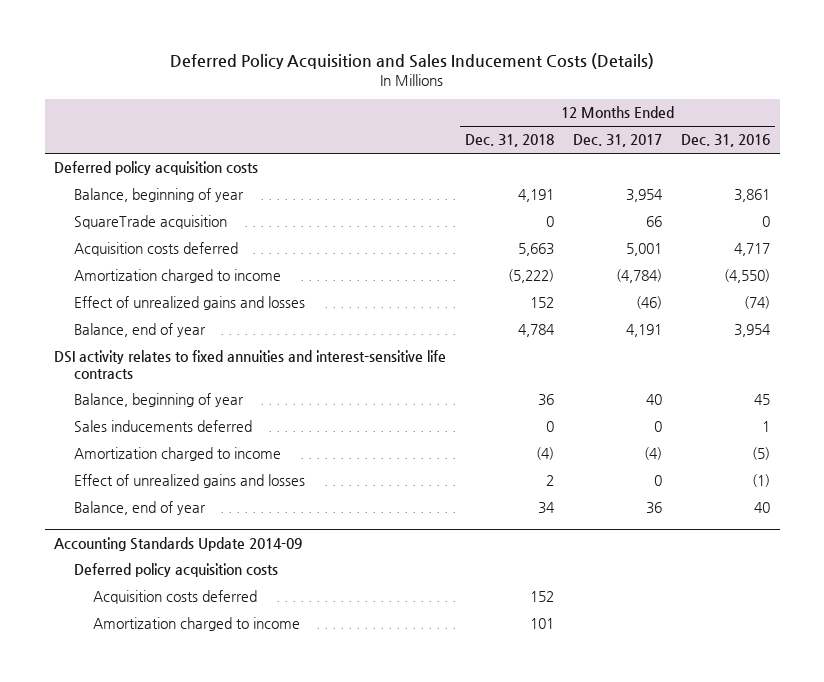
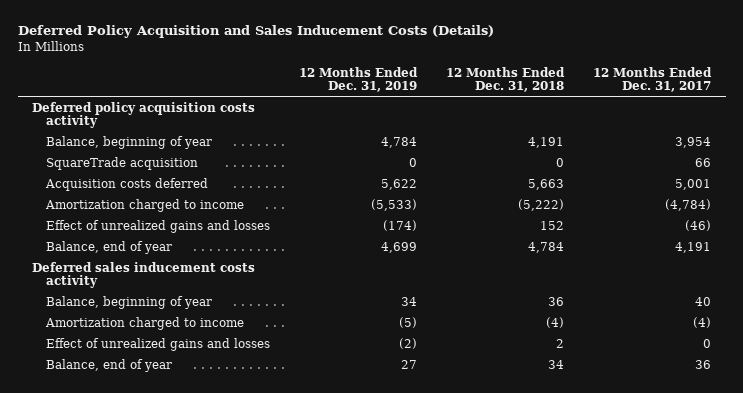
- | 12 Months Ended Dec. 31, 2018 | 12 Months Ended Dec. 31, 2017 | 12 Months Ended Dec. 31, 2016
+ | 12 Months Ended Dec. 31, 2019 | 12 Months Ended Dec. 31, 2018 | 12 Months Ended Dec. 31, 2017
- Deferred policy acquisition costs
+ Deferred policy acquisition costs activity
- DSI activity relates to fixed annuities and interest-sensitive life contracts
+ Deferred sales inducement costs activity
- Sales inducements deferred | 0 | 0 | 1
- Accounting Standards Update 2014-09
- Deferred policy acquisition costs
- Acquisition costs deferred | 152 | |
- Amortization charged to income | 101 | |

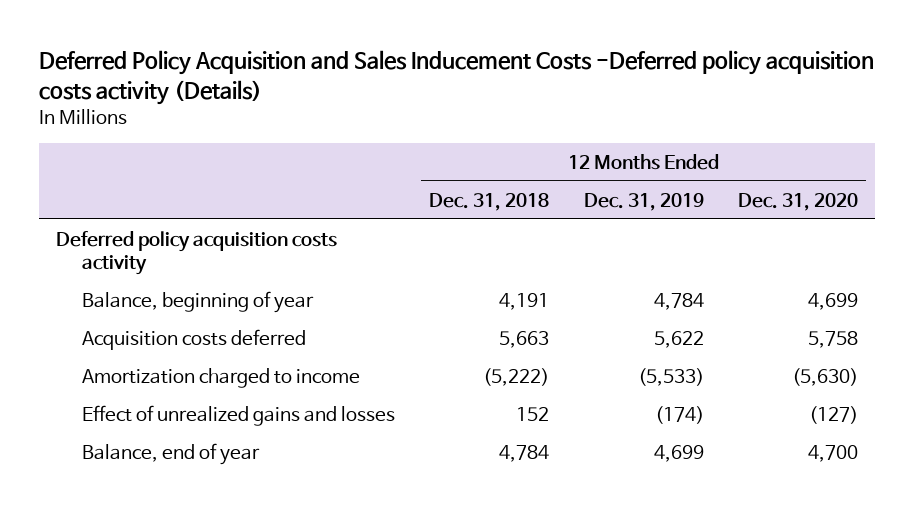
- Deferred Policy Acquisition and Sales Inducement Costs (Details)
+ Deferred Policy Acquisition and Sales Inducement Costs -Deferred policy acquisition costs activity (Details)
- | 12 Months Ended Dec. 31, 2019 | 12 Months Ended Dec. 31, 2018 | 12 Months Ended Dec. 31, 2017
+ | 12 Months Ended Dec. 31, 2018 | 12 Months Ended Dec. 31, 2019 | 12 Months Ended Dec. 31, 2020
- SquareTrade acquisition | 0 | 0 | 66
- Deferred sales inducement costs activity
- Balance, beginning of year | 34 | 36 | 40
- Amortization charged to income | (5) | (4) | (4)
- Effect of unrealized gains and losses | (2) | 2 | 0
- Balance, end of year | 27 | 34 | 36

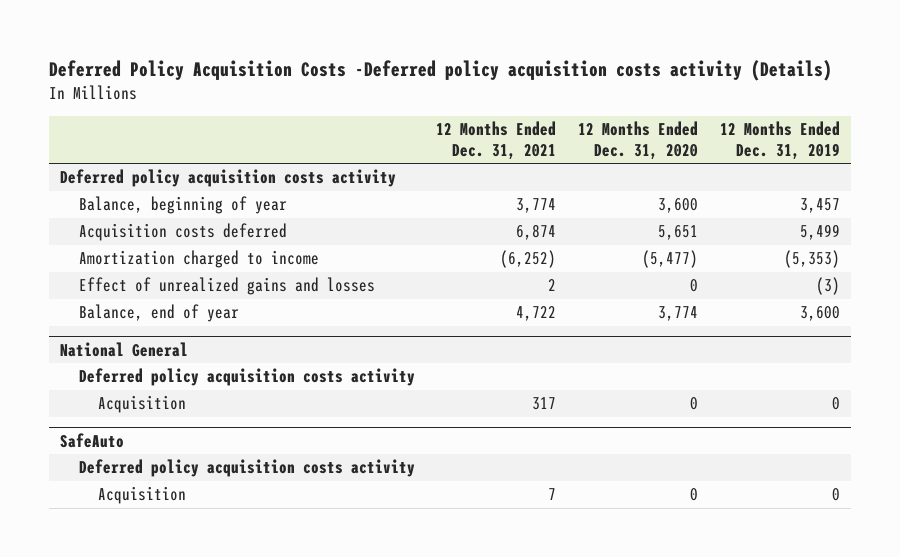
- Deferred Policy Acquisition and Sales Inducement Costs -Deferred policy acquisition costs activity (Details)
+ Deferred Policy Acquisition Costs -Deferred policy acquisition costs activity (Details)
- | 12 Months Ended Dec. 31, 2018 | 12 Months Ended Dec. 31, 2019 | 12 Months Ended Dec. 31, 2020
+ | 12 Months Ended Dec. 31, 2021 | 12 Months Ended Dec. 31, 2020 | 12 Months Ended Dec. 31, 2019
- Balance, beginning of year | 4,191 | 4,784 | 4,699
- Acquisition costs deferred | 5,663 | 5,622 | 5,758
- Amortization charged to income | (5,222) | (5,533) | (5,630)
- Effect of unrealized gains and losses | 152 | (174) | (127)
- Balance, end of year | 4,784 | 4,699 | 4,700
+ Balance, beginning of year | 3,774 | 3,600 | 3,457
+ Acquisition costs deferred | 6,874 | 5,651 | 5,499
+ Amortization charged to income | (6,252) | (5,477) | (5,353)
+ Effect of unrealized gains and losses | 2 | 0 | (3)
+ Balance, end of year | 4,722 | 3,774 | 3,600
+ National General
+ Deferred policy acquisition costs activity
+ Acquisition | 317 | 0 | 0
+ SafeAuto
+ Deferred policy acquisition costs activity
+ Acquisition | 7 | 0 | 0

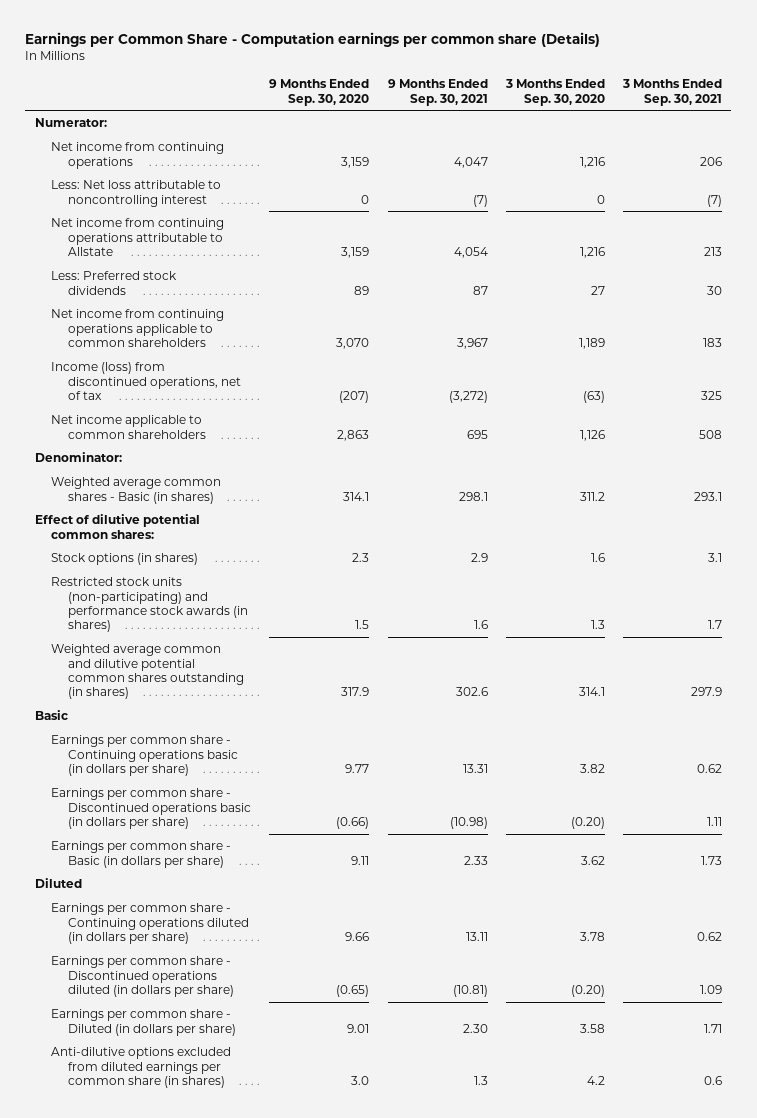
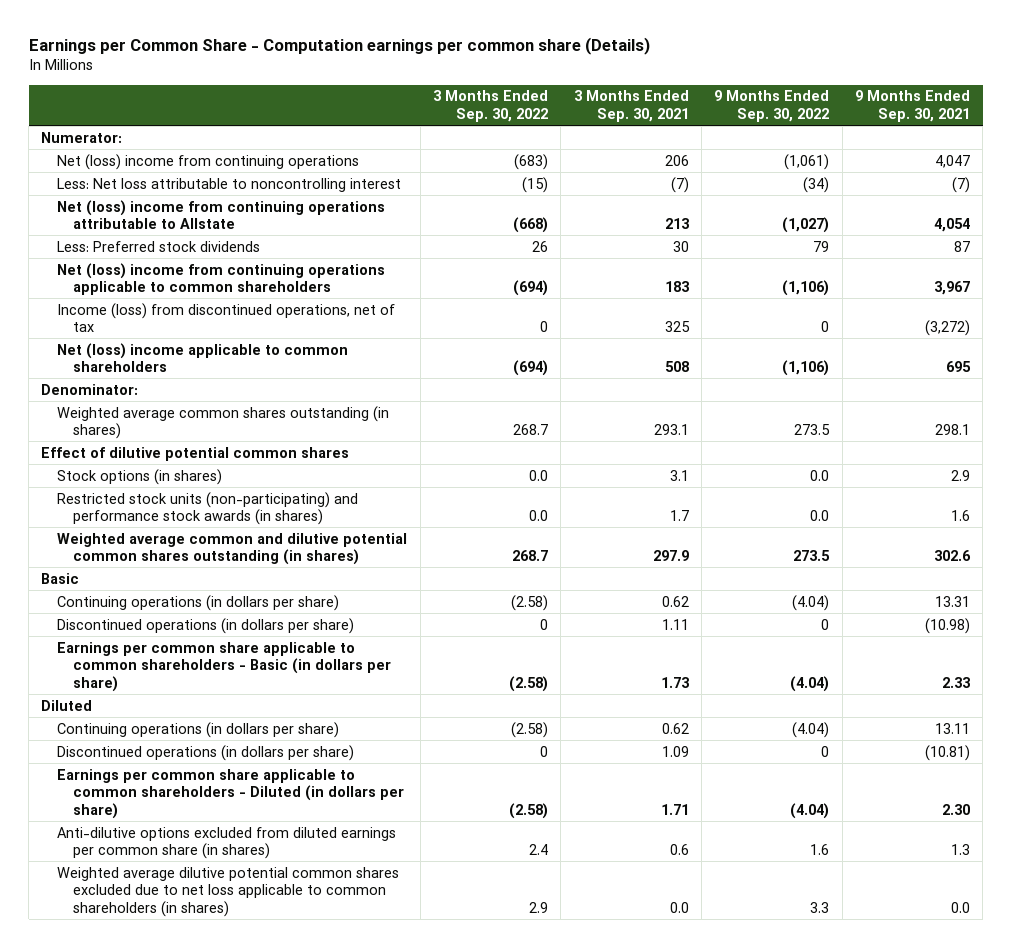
- | 9 Months Ended Sep. 30, 2020 | 9 Months Ended Sep. 30, 2021 | 3 Months Ended Sep. 30, 2020 | 3 Months Ended Sep. 30, 2021
+ | 3 Months Ended Sep. 30, 2022 | 3 Months Ended Sep. 30, 2021 | 9 Months Ended Sep. 30, 2022 | 9 Months Ended Sep. 30, 2021
- Net income from continuing operations | 3,159 | 4,047 | 1,216 | 206
+ Net (loss) income from continuing operations | (683) | 206 | (1,061) | 4,047
- Net income from continuing operations attributable to Allstate | 3,159 | 4,054 | 1,216 | 213
+ Net (loss) income from continuing operations attributable to Allstate | (668) | 213 | (1,027) | 4,054
- Net income from continuing operations applicable to common shareholders | 3,070 | 3,967 | 1,189 | 183
+ Net (loss) income from continuing operations applicable to common shareholders | (694) | 183 | (1,106) | 3,967
- Net income applicable to common shareholders | 2,863 | 695 | 1,126 | 508
+ Net (loss) income applicable to common shareholders | (694) | 508 | (1,106) | 695
- Weighted average common shares - Basic (in shares) | 314.1 | 298.1 | 311.2 | 293.1
- Effect of dilutive potential common shares:
+ Weighted average common shares outstanding (in shares) | 268.7 | 293.1 | 273.5 | 298.1
+ Effect of dilutive potential common shares
- Earnings per common share - Continuing operations basic (in dollars per share) | 9.77 | 13.31 | 3.82 | 0.62
- Earnings per common share - Discontinued operations basic (in dollars per share) | (0.66) | (10.98) | (0.20) | 1.11
- Earnings per common share - Basic (in dollars per share) | 9.11 | 2.33 | 3.62 | 1.73
+ Continuing operations (in dollars per share) | (2.58) | 0.62 | (4.04) | 13.31
+ Discontinued operations (in dollars per share) | 0 | 1.11 | 0 | (10.98)
+ Earnings per common share applicable to common shareholders - Basic (in dollars per share) | (2.58) | 1.73 | (4.04) | 2.33
- Earnings per common share - Continuing operations diluted (in dollars per share) | 9.66 | 13.11 | 3.78 | 0.62
- Earnings per common share - Discontinued operations diluted (in dollars per share) | (0.65) | (10.81) | (0.20) | 1.09
- Earnings per common share - Diluted (in dollars per share) | 9.01 | 2.30 | 3.58 | 1.71
+ Continuing operations (in dollars per share) | (2.58) | 0.62 | (4.04) | 13.11
+ Discontinued operations (in dollars per share) | 0 | 1.09 | 0 | (10.81)
+ Earnings per common share applicable to common shareholders - Diluted (in dollars per share) | (2.58) | 1.71 | (4.04) | 2.30
+ Weighted average dilutive potential common shares excluded due to net loss applicable to common shareholders (in shares) | 2.9 | 0.0 | 3.3 | 0.0

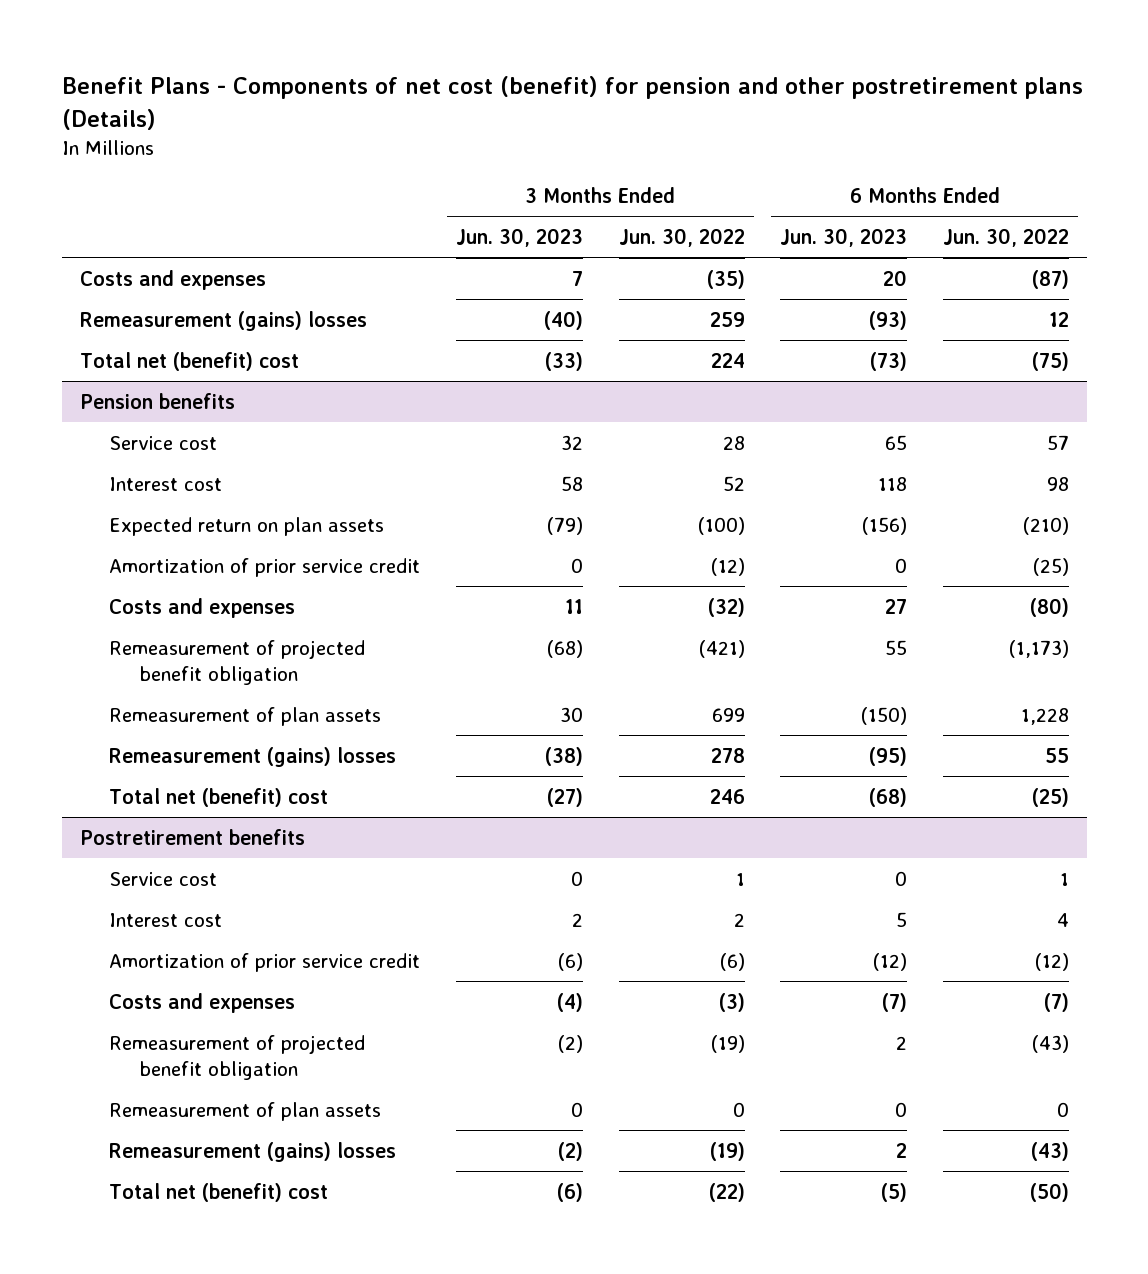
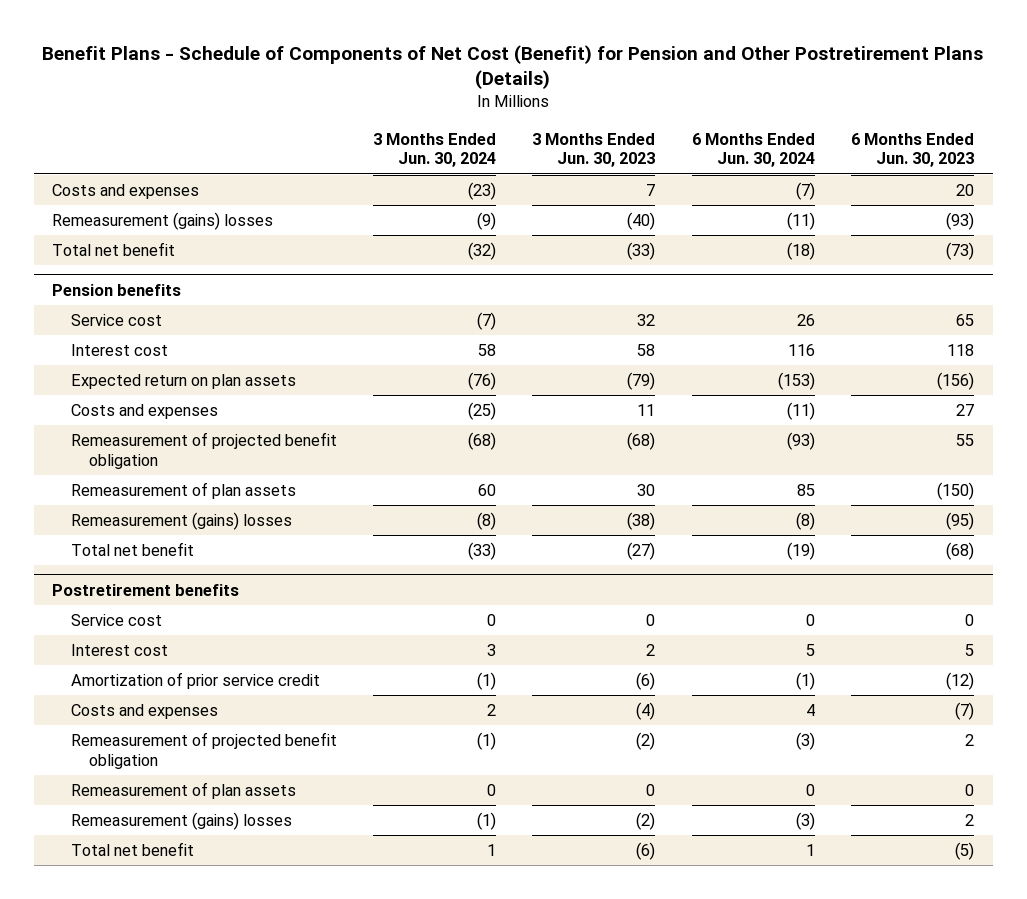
- Benefit Plans - Components of net cost (benefit) for pension and other postretirement plans (Details)
+ Benefit Plans - Schedule of Components of Net Cost (Benefit) for Pension and Other Postretirement Plans (Details)
- | 3 Months Ended Jun. 30, 2023 | 3 Months Ended Jun. 30, 2022 | 6 Months Ended Jun. 30, 2023 | 6 Months Ended Jun. 30, 2022
+ | 3 Months Ended Jun. 30, 2024 | 3 Months Ended Jun. 30, 2023 | 6 Months Ended Jun. 30, 2024 | 6 Months Ended Jun. 30, 2023
- Total net (benefit) cost | (33) | 224 | (73) | (75)
+ Total net benefit | (32) | (33) | (18) | (73)
@ Pension benefits
- Amortization of prior service credit | 0 | (12) | 0 | (25)
- Total net (benefit) cost | (27) | 246 | (68) | (25)
+ Total net benefit | (33) | (27) | (19) | (68)
@ Postretirement benefits
- Total net (benefit) cost | (6) | (22) | (5) | (50)
+ Total net benefit | 1 | (6) | 1 | (5)

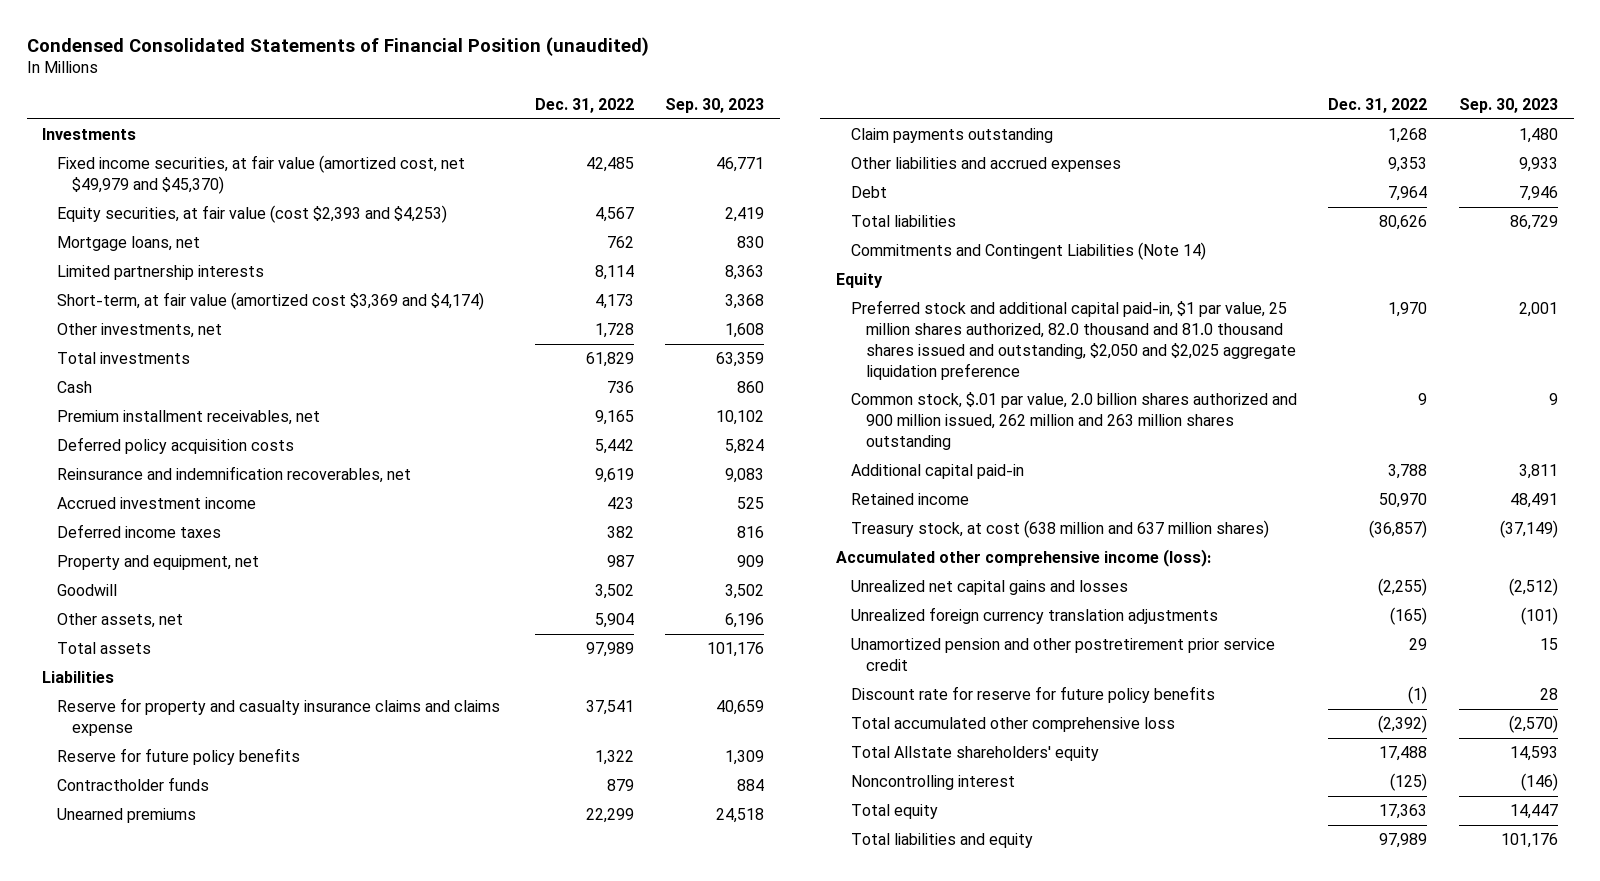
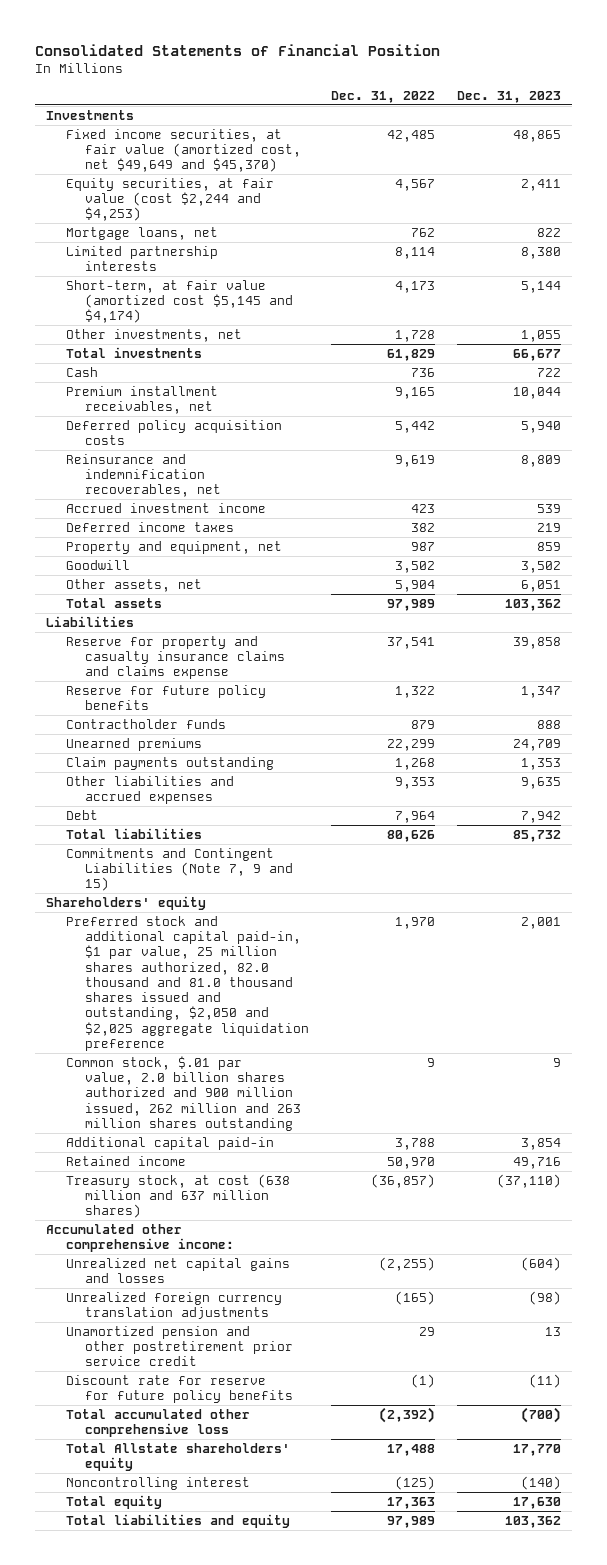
- Condensed Consolidated Statements of Financial Position (unaudited)
+ Consolidated Statements of Financial Position
- | Dec. 31, 2022 | Sep. 30, 2023
+ | Dec. 31, 2022 | Dec. 31, 2023
- Fixed income securities, at fair value (amortized cost, net $49,979 and $45,370) | 42,485 | 46,771
- Equity securities, at fair value (cost $2,393 and $4,253) | 4,567 | 2,419
+ Fixed income securities, at fair value (amortized cost, net $49,649 and $45,370) | 42,485 | 48,865
+ Equity securities, at fair value (cost $2,244 and $4,253) | 4,567 | 2,411
- Short-term, at fair value (amortized cost $3,369 and $4,174) | 4,173 | 3,368
+ Short-term, at fair value (amortized cost $5,145 and $4,174) | 4,173 | 5,144
- Commitments and Contingent Liabilities (Note 14)
- Equity
+ Commitments and Contingent Liabilities (Note 7, 9 and 15)
+ Shareholders' equity
- Accumulated other comprehensive income (loss):
+ Accumulated other comprehensive income:

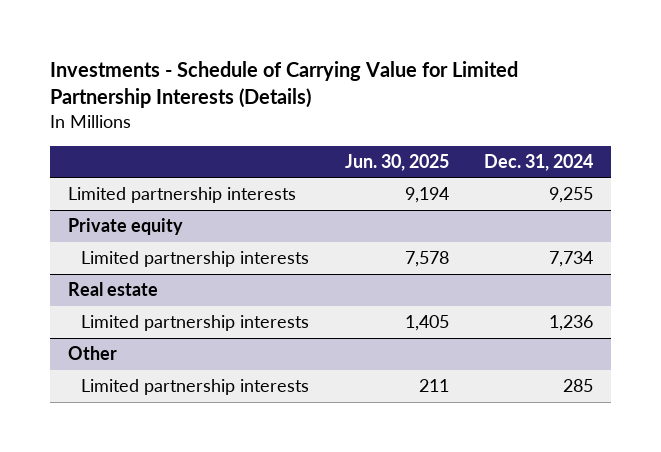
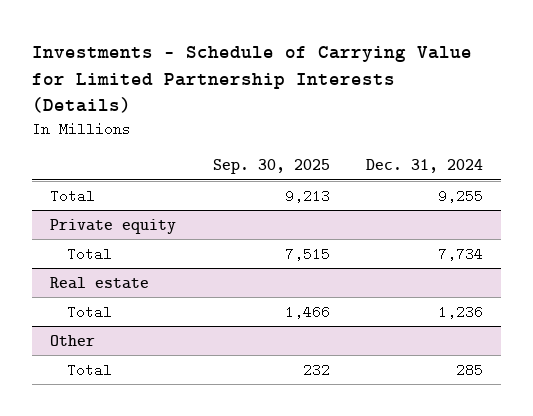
- | Jun. 30, 2025 | Dec. 31, 2024
+ | Sep. 30, 2025 | Dec. 31, 2024
- Limited partnership interests | 9,194 | 9,255
+ Total | 9,213 | 9,255
@ Private equity
- Limited partnership interests | 7,578 | 7,734
+ Total | 7,515 | 7,734
@ Real estate
- Limited partnership interests | 1,405 | 1,236
+ Total | 1,466 | 1,236
@ Other
- Limited partnership interests | 211 | 285
+ Total | 232 | 285

